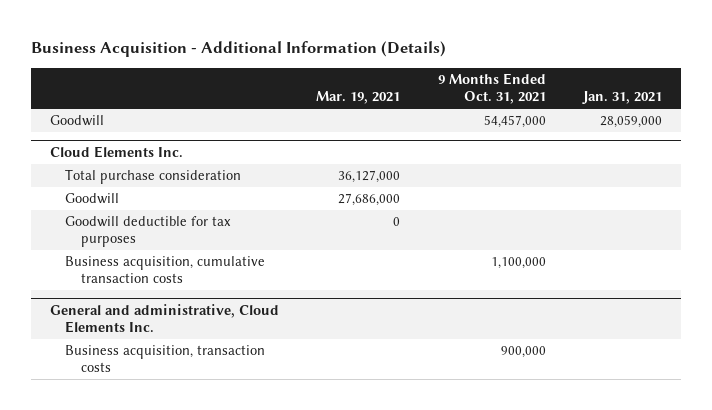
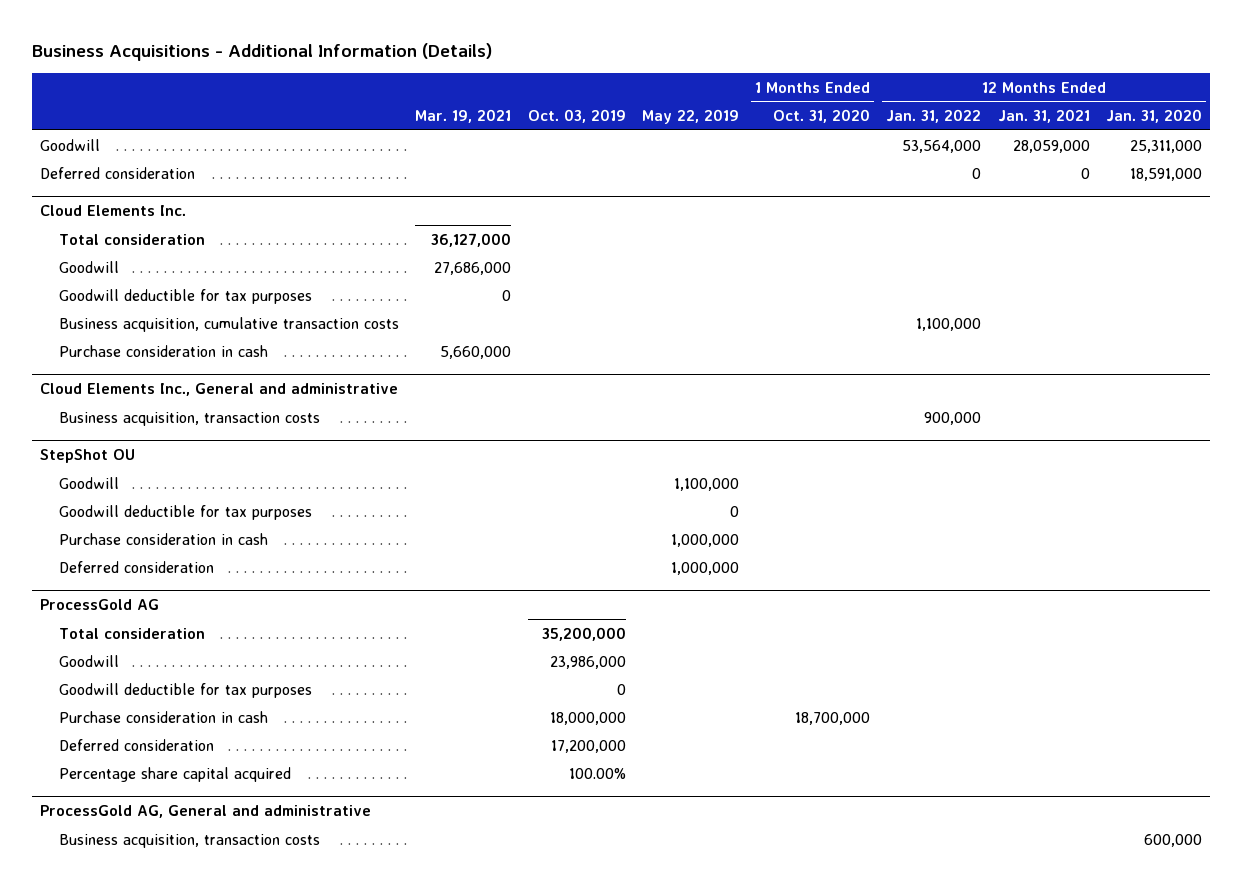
- Business Acquisition - Additional Information (Details)
+ Business Acquisitions - Additional Information (Details)
- | Mar. 19, 2021 | 9 Months Ended Oct. 31, 2021 | Jan. 31, 2021
+ | Mar. 19, 2021 | Oct. 03, 2019 | May 22, 2019 | 1 Months Ended Oct. 31, 2020 | 12 Months Ended Jan. 31, 2022 | 12 Months Ended Jan. 31, 2021 | 12 Months Ended Jan. 31, 2020
+ Deferred consideration | | | | | 0 | 0 | 18,591,000
@ Cloud Elements Inc.
- Total purchase consideration | 36,127,000 | |
+ Total consideration | 36,127,000 | | | | | |
- General and administrative, Cloud Elements Inc.
@ Cloud Elements Inc.
+ Purchase consideration in cash | 5,660,000 | | | | | |
+ Cloud Elements Inc., General and administrative
+ StepShot OU
+ Goodwill | | | 1,100,000 | | | |
+ Goodwill deductible for tax purposes | | | 0 | | | |
+ Purchase consideration in cash | | | 1,000,000 | | | |
+ Deferred consideration | | | 1,000,000 | | | |
+ ProcessGold AG
+ Total consideration | | 35,200,000 | | | | |
+ Goodwill | | 23,986,000 | | | | |
+ Goodwill deductible for tax purposes | | 0 | | | | |
+ Purchase consideration in cash | | 18,000,000 | | 18,700,000 | | |
+ Deferred consideration | | 17,200,000 | | | | |
+ Percentage share capital acquired | | 100.00% | | | | |
+ ProcessGold AG, General and administrative
+ Business acquisition, transaction costs | | | | | | | 600,000

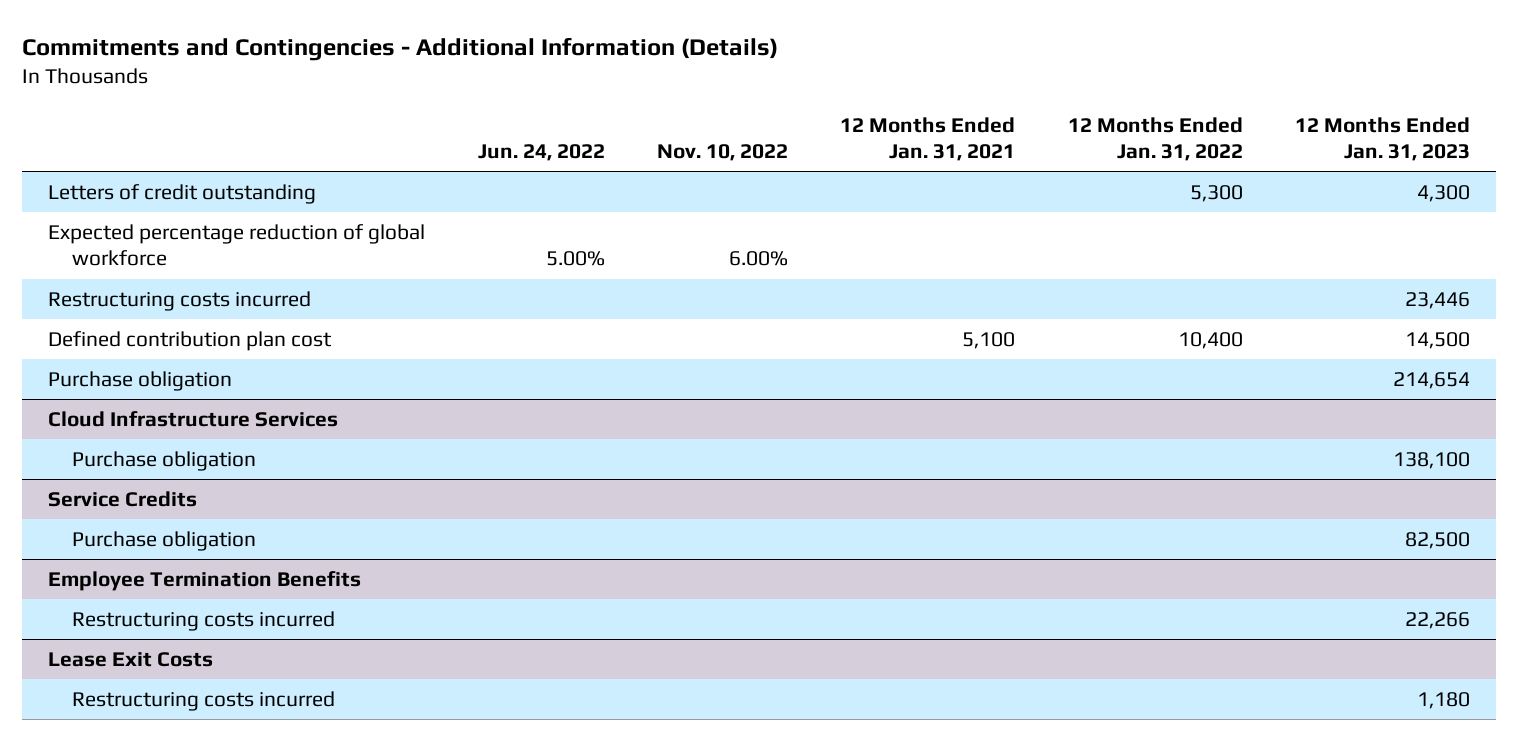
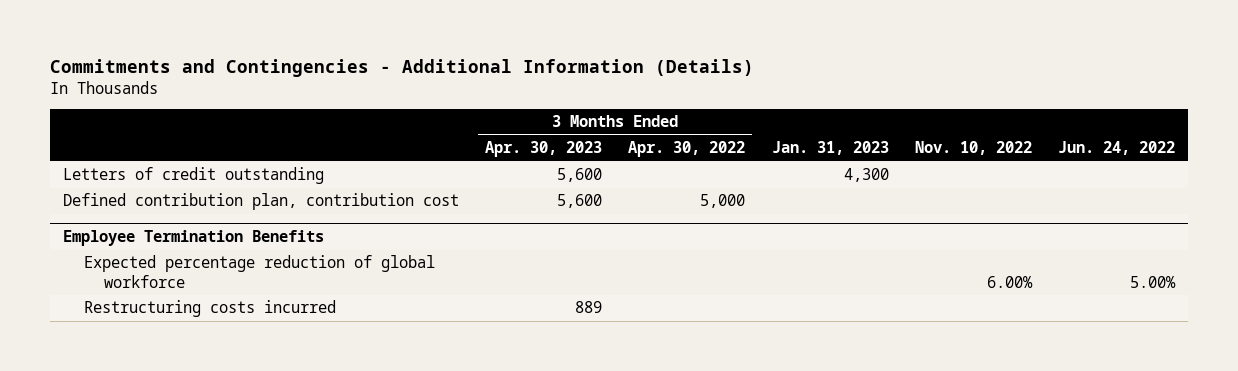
- | Jun. 24, 2022 | Nov. 10, 2022 | 12 Months Ended Jan. 31, 2021 | 12 Months Ended Jan. 31, 2022 | 12 Months Ended Jan. 31, 2023
+ | 3 Months Ended Apr. 30, 2023 | 3 Months Ended Apr. 30, 2022 | Jan. 31, 2023 | Nov. 10, 2022 | Jun. 24, 2022
- Expected percentage reduction of global workforce | 5.00% | 6.00% | | |
- Restructuring costs incurred | | | | | 23,446
- Defined contribution plan cost | | | 5,100 | 10,400 | 14,500
- Purchase obligation | | | | | 214,654
- Cloud Infrastructure Services
- Purchase obligation | | | | | 138,100
- Service Credits
- Purchase obligation | | | | | 82,500
+ Defined contribution plan, contribution cost | 5,600 | 5,000 | | |
@ Employee Termination Benefits
+ Expected percentage reduction of global workforce | | | | 6.00% | 5.00%
- Lease Exit Costs
- Restructuring costs incurred | | | | | 1,180

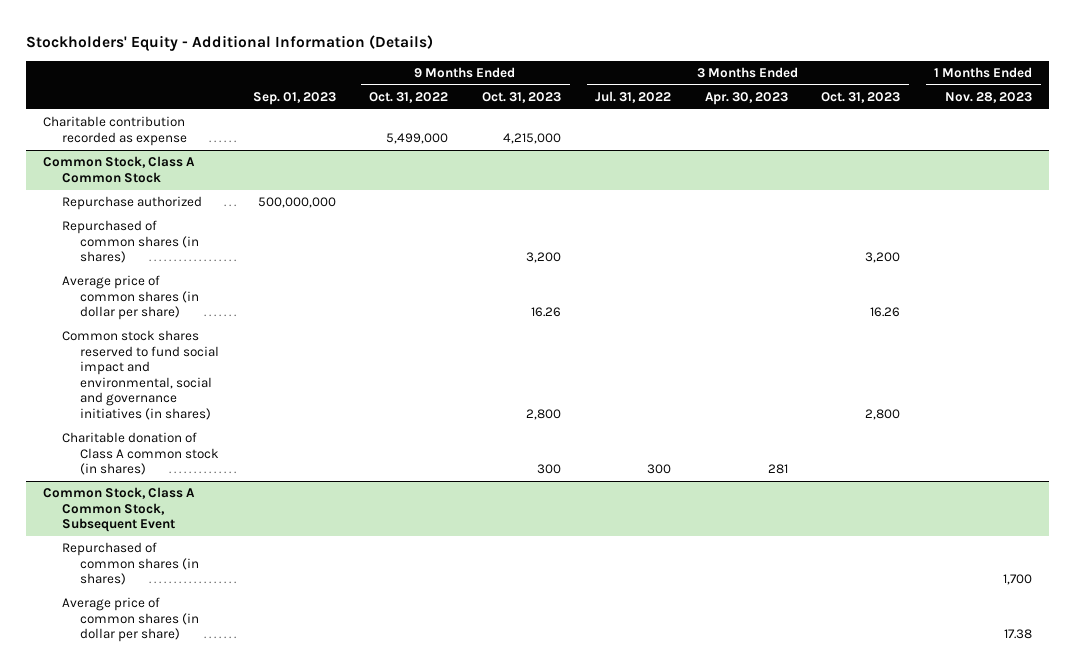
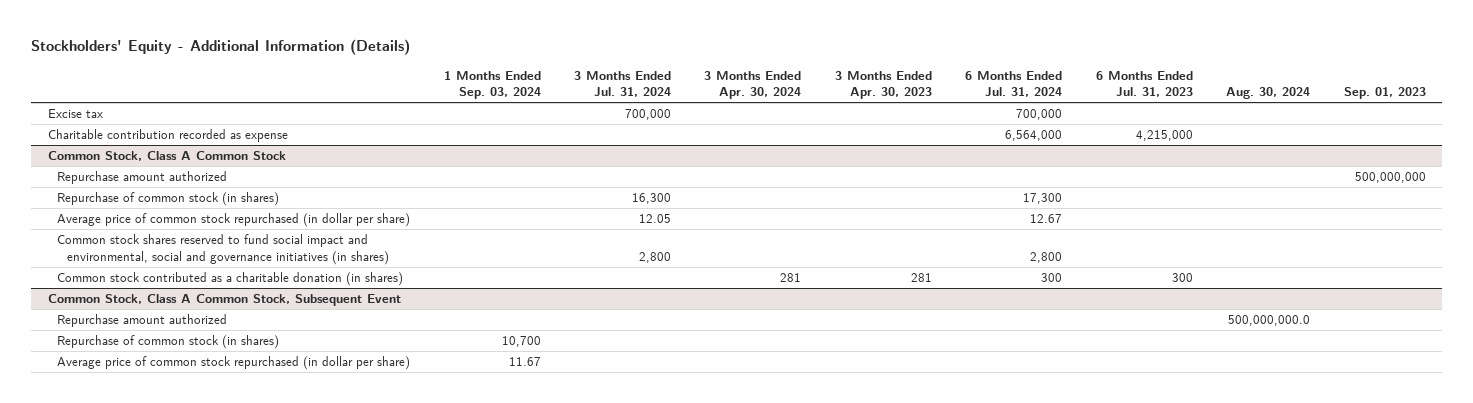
- | Sep. 01, 2023 | 9 Months Ended Oct. 31, 2022 | 9 Months Ended Oct. 31, 2023 | 3 Months Ended Jul. 31, 2022 | 3 Months Ended Apr. 30, 2023 | 3 Months Ended Oct. 31, 2023 | 1 Months Ended Nov. 28, 2023
+ | 1 Months Ended Sep. 03, 2024 | 3 Months Ended Jul. 31, 2024 | 3 Months Ended Apr. 30, 2024 | 3 Months Ended Apr. 30, 2023 | 6 Months Ended Jul. 31, 2024 | 6 Months Ended Jul. 31, 2023 | Aug. 30, 2024 | Sep. 01, 2023
+ Excise tax | | 700,000 | | | 700,000 | | |
@ Common Stock, Class A Common Stock
- Repurchase authorized | 500,000,000 | | | | | |
- Repurchased of common shares (in shares) | | | 3,200 | | | 3,200 |
- Average price of common shares (in dollar per share) | | | 16.26 | | | 16.26 |
+ Repurchase amount authorized | | | | | | | | 500,000,000
+ Repurchase of common stock (in shares) | | 16,300 | | | 17,300 | | |
+ Average price of common stock repurchased (in dollar per share) | | 12.05 | | | 12.67 | | |
- Charitable donation of Class A common stock (in shares) | | | 300 | 300 | 281 | |
+ Common stock contributed as a charitable donation (in shares) | | | 281 | 281 | 300 | 300 | |
@ Common Stock, Class A Common Stock, Subsequent Event
- Repurchased of common shares (in shares) | | | | | | | 1,700
- Average price of common shares (in dollar per share) | | | | | | | 17.38
+ Repurchase amount authorized | | | | | | | 500,000,000.0 |
+ Repurchase of common stock (in shares) | 10,700 | | | | | | |
+ Average price of common stock repurchased (in dollar per share) | 11.67 | | | | | | |

